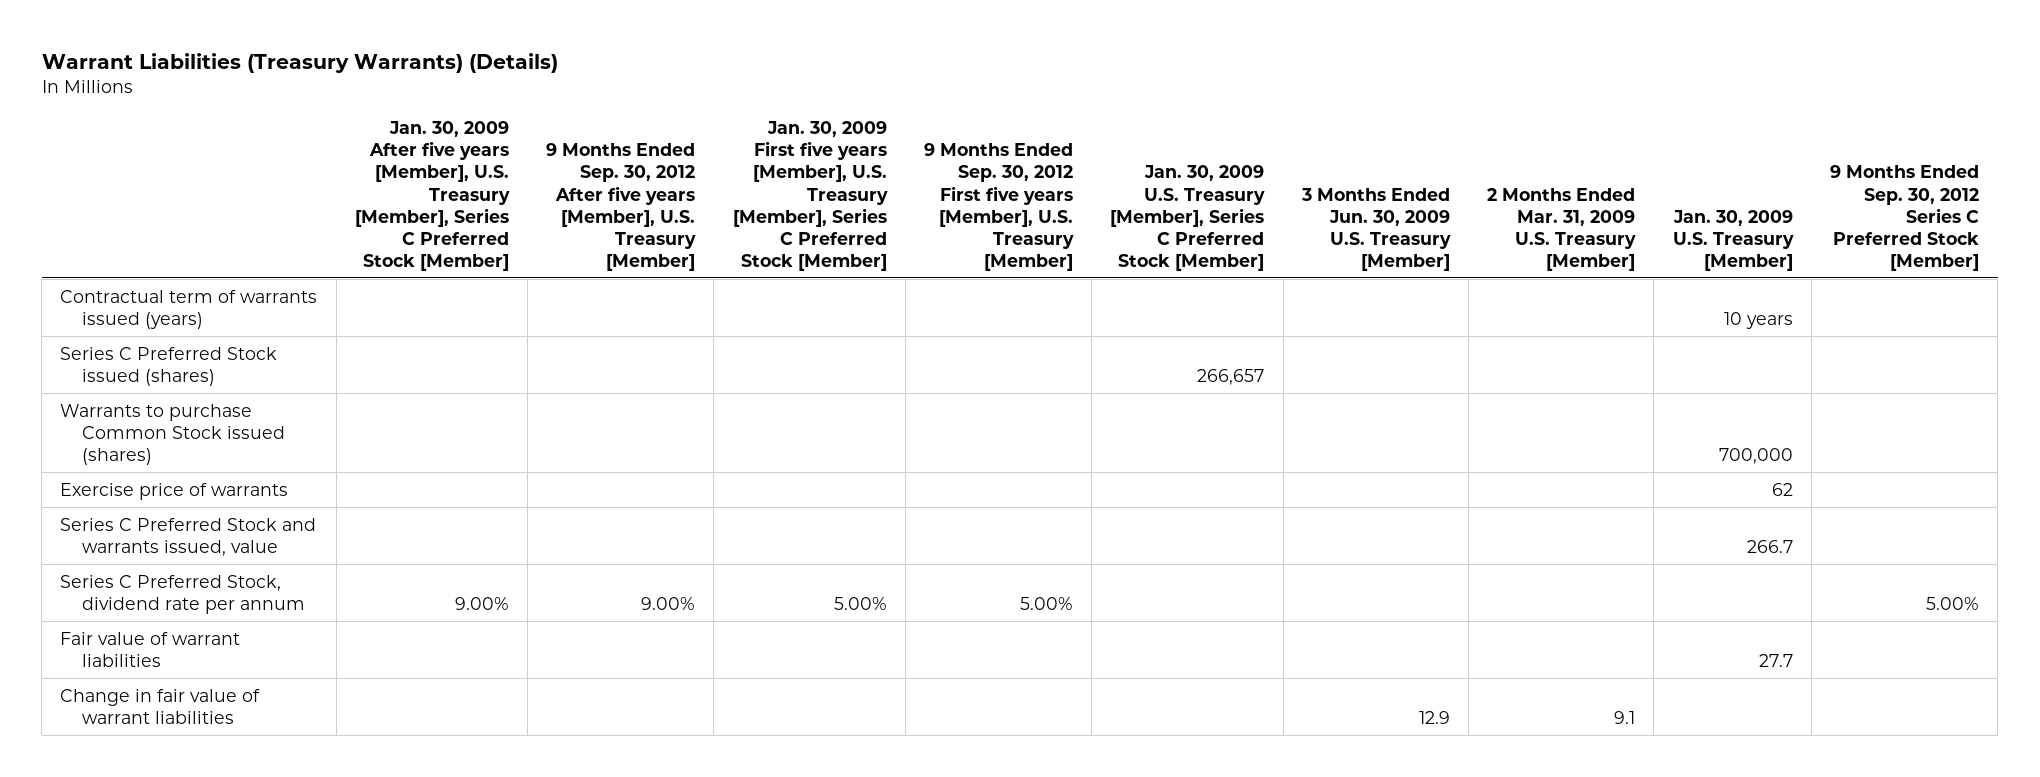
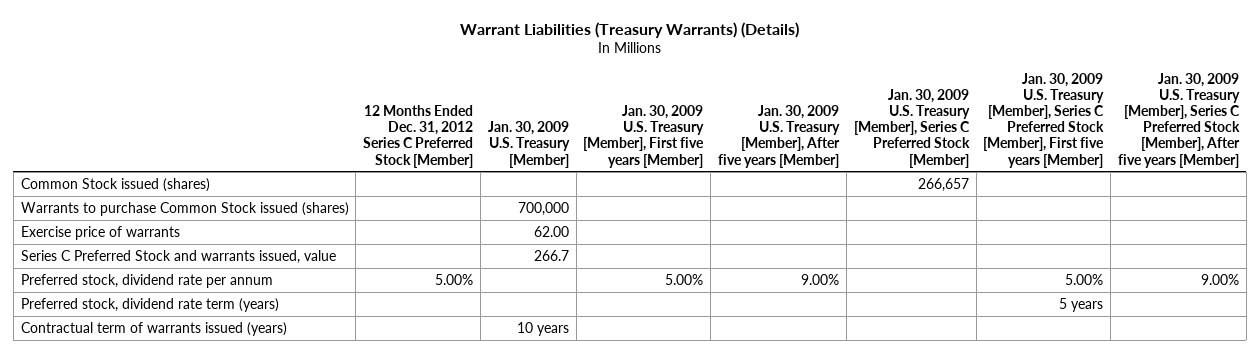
- | Jan. 30, 2009 After five years [Member], U.S. Treasury [Member], Series C Preferred Stock [Member] | 9 Months Ended Sep. 30, 2012 After five years [Member], U.S. Treasury [Member] | Jan. 30, 2009 First five years [Member], U.S. Treasury [Member], Series C Preferred Stock [Member] | 9 Months Ended Sep. 30, 2012 First five years [Member], U.S. Treasury [Member] | Jan. 30, 2009 U.S. Treasury [Member], Series C Preferred Stock [Member] | 3 Months Ended Jun. 30, 2009 U.S. Treasury [Member] | 2 Months Ended Mar. 31, 2009 U.S. Treasury [Member] | Jan. 30, 2009 U.S. Treasury [Member] | 9 Months Ended Sep. 30, 2012 Series C Preferred Stock [Member]
+ | 12 Months Ended Dec. 31, 2012 Series C Preferred Stock [Member] | Jan. 30, 2009 U.S. Treasury [Member] | Jan. 30, 2009 U.S. Treasury [Member], First five years [Member] | Jan. 30, 2009 U.S. Treasury [Member], After five years [Member] | Jan. 30, 2009 U.S. Treasury [Member], Series C Preferred Stock [Member] | Jan. 30, 2009 U.S. Treasury [Member], Series C Preferred Stock [Member], First five years [Member] | Jan. 30, 2009 U.S. Treasury [Member], Series C Preferred Stock [Member], After five years [Member]
- Series C Preferred Stock issued (shares) | | | | | 266,657 | | | |
+ Common Stock issued (shares) | | | | | 266,657 | |
- Exercise price of warrants | | | | | | | | 62 |
+ Exercise price of warrants | | 62.00 | | | | |
- Series C Preferred Stock, dividend rate per annum | 9.00% | 9.00% | 5.00% | 5.00% | | | | | 5.00%
- Fair value of warrant liabilities | | | | | | | | 27.7 |
- Change in fair value of warrant liabilities | | | | | | 12.9 | 9.1 | |
+ Preferred stock, dividend rate per annum | 5.00% | | 5.00% | 9.00% | | 5.00% | 9.00%
+ Preferred stock, dividend rate term (years) | | | | | | 5 years |
moved down: Contractual term of warrants issued (years) | | 10 years | | | | |

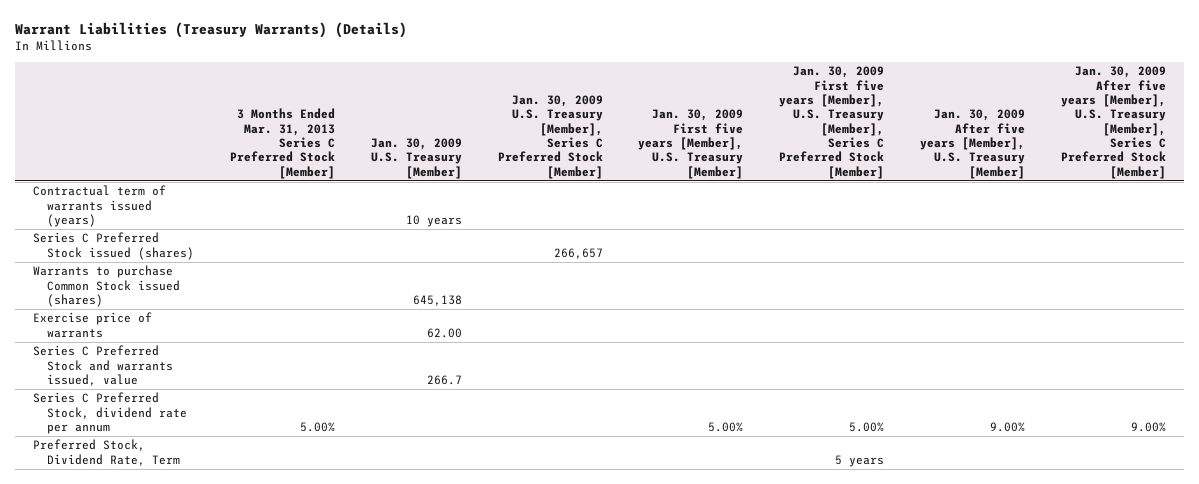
- | 12 Months Ended Dec. 31, 2012 Series C Preferred Stock [Member] | Jan. 30, 2009 U.S. Treasury [Member] | Jan. 30, 2009 U.S. Treasury [Member], First five years [Member] | Jan. 30, 2009 U.S. Treasury [Member], After five years [Member] | Jan. 30, 2009 U.S. Treasury [Member], Series C Preferred Stock [Member] | Jan. 30, 2009 U.S. Treasury [Member], Series C Preferred Stock [Member], First five years [Member] | Jan. 30, 2009 U.S. Treasury [Member], Series C Preferred Stock [Member], After five years [Member]
+ | 3 Months Ended Mar. 31, 2013 Series C Preferred Stock [Member] | Jan. 30, 2009 U.S. Treasury [Member] | Jan. 30, 2009 U.S. Treasury [Member], Series C Preferred Stock [Member] | Jan. 30, 2009 First five years [Member], U.S. Treasury [Member] | Jan. 30, 2009 First five years [Member], U.S. Treasury [Member], Series C Preferred Stock [Member] | Jan. 30, 2009 After five years [Member], U.S. Treasury [Member] | Jan. 30, 2009 After five years [Member], U.S. Treasury [Member], Series C Preferred Stock [Member]
- Common Stock issued (shares) | | | | | 266,657 | |
- Warrants to purchase Common Stock issued (shares) | | 700,000 | | | | |
moved up: Contractual term of warrants issued (years) | | 10 years | | | | |
+ Series C Preferred Stock issued (shares) | | | 266,657 | | | |
+ Warrants to purchase Common Stock issued (shares) | | 645,138 | | | | |
- Preferred stock, dividend rate per annum | 5.00% | | 5.00% | 9.00% | | 5.00% | 9.00%
- Preferred stock, dividend rate term (years) | | | | | | 5 years |
+ Series C Preferred Stock, dividend rate per annum | 5.00% | | | 5.00% | 5.00% | 9.00% | 9.00%
+ Preferred Stock, Dividend Rate, Term | | | | | 5 years | |

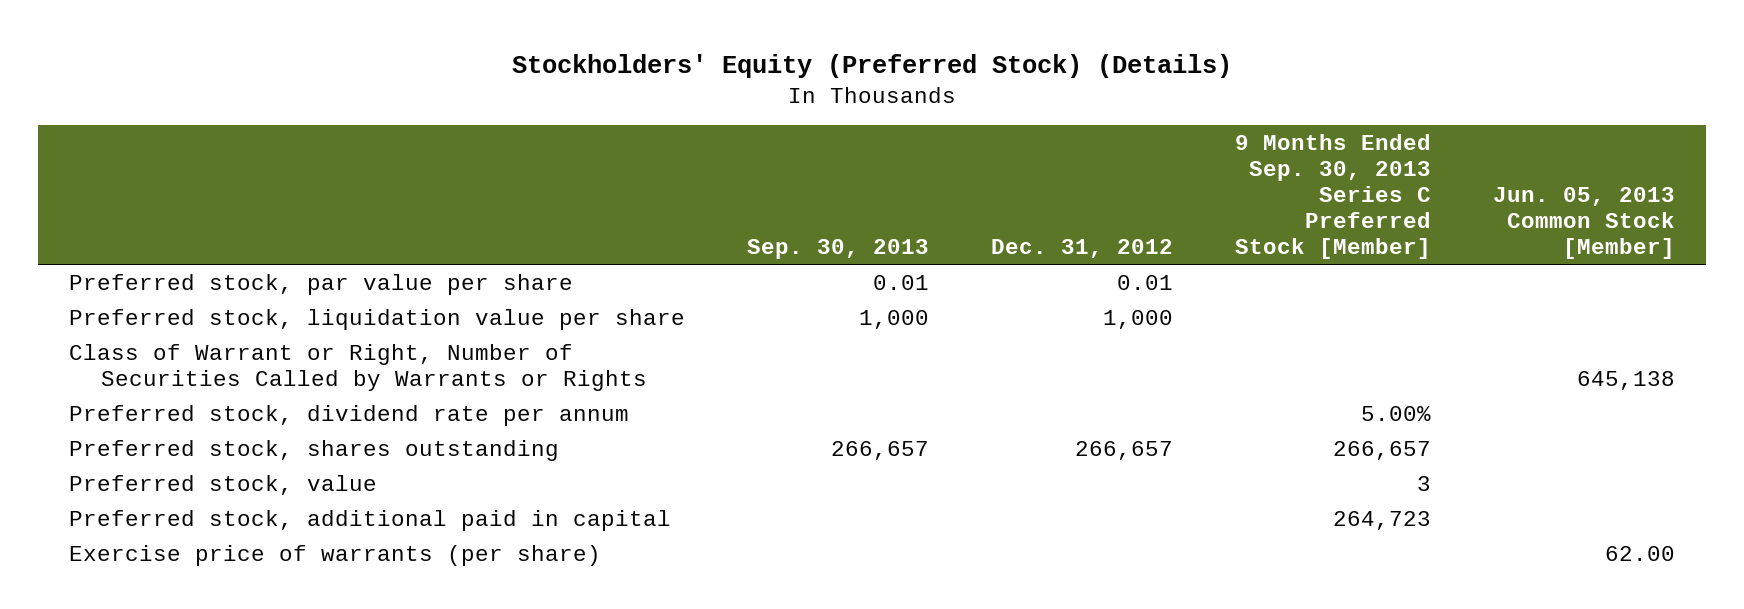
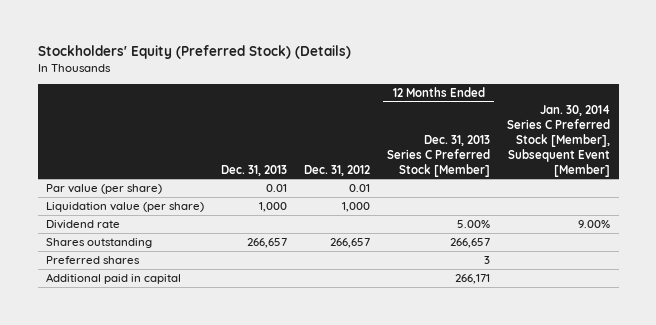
- | Sep. 30, 2013 | Dec. 31, 2012 | 9 Months Ended Sep. 30, 2013 Series C Preferred Stock [Member] | Jun. 05, 2013 Common Stock [Member]
+ | Dec. 31, 2013 | Dec. 31, 2012 | 12 Months Ended Dec. 31, 2013 Series C Preferred Stock [Member] | Jan. 30, 2014 Series C Preferred Stock [Member], Subsequent Event [Member]
- Preferred stock, par value per share | 0.01 | 0.01 | |
- Preferred stock, liquidation value per share | 1,000 | 1,000 | |
- Class of Warrant or Right, Number of Securities Called by Warrants or Rights | | | | 645,138
- Preferred stock, dividend rate per annum | | | 5.00% |
- Preferred stock, shares outstanding | 266,657 | 266,657 | 266,657 |
- Preferred stock, value | | | 3 |
- Preferred stock, additional paid in capital | | | 264,723 |
- Exercise price of warrants (per share) | | | | 62.00
+ Par value (per share) | 0.01 | 0.01 | |
+ Liquidation value (per share) | 1,000 | 1,000 | |
+ Dividend rate | | | 5.00% | 9.00%
+ Shares outstanding | 266,657 | 266,657 | 266,657 |
+ Preferred shares | | | 3 |
+ Additional paid in capital | | | 266,171 |

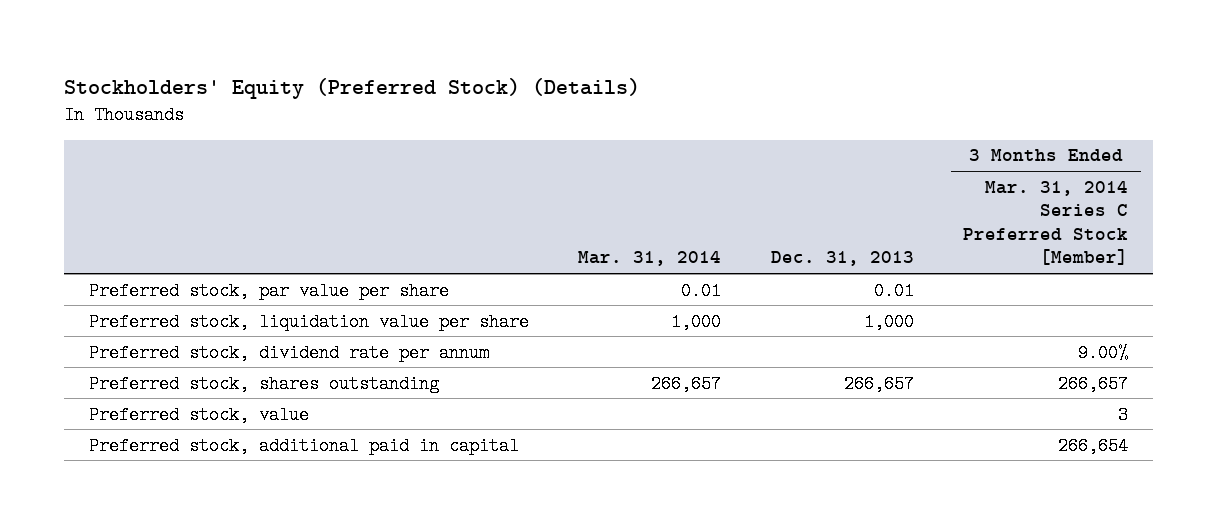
- | Dec. 31, 2013 | Dec. 31, 2012 | 12 Months Ended Dec. 31, 2013 Series C Preferred Stock [Member] | Jan. 30, 2014 Series C Preferred Stock [Member], Subsequent Event [Member]
+ | Mar. 31, 2014 | Dec. 31, 2013 | 3 Months Ended Mar. 31, 2014 Series C Preferred Stock [Member]
- Par value (per share) | 0.01 | 0.01 | |
- Liquidation value (per share) | 1,000 | 1,000 | |
- Dividend rate | | | 5.00% | 9.00%
- Shares outstanding | 266,657 | 266,657 | 266,657 |
- Preferred shares | | | 3 |
- Additional paid in capital | | | 266,171 |
+ Preferred stock, par value per share | 0.01 | 0.01 |
+ Preferred stock, liquidation value per share | 1,000 | 1,000 |
+ Preferred stock, dividend rate per annum | | | 9.00%
+ Preferred stock, shares outstanding | 266,657 | 266,657 | 266,657
+ Preferred stock, value | | | 3
+ Preferred stock, additional paid in capital | | | 266,654

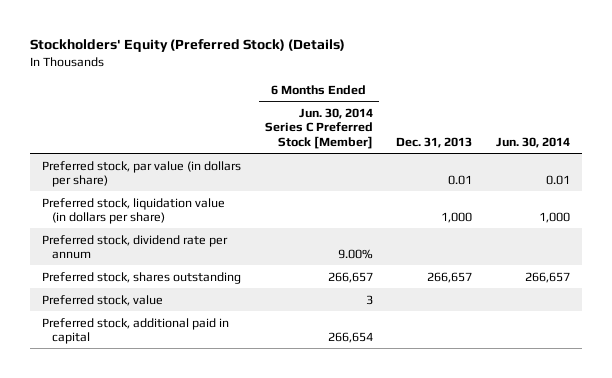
- | Mar. 31, 2014 | Dec. 31, 2013 | 3 Months Ended Mar. 31, 2014 Series C Preferred Stock [Member]
+ | 6 Months Ended Jun. 30, 2014 Series C Preferred Stock [Member] | Dec. 31, 2013 | Jun. 30, 2014
- Preferred stock, par value per share | 0.01 | 0.01 |
- Preferred stock, liquidation value per share | 1,000 | 1,000 |
+ Preferred stock, par value (in dollars per share) | | 0.01 | 0.01
+ Preferred stock, liquidation value (in dollars per share) | | 1,000 | 1,000

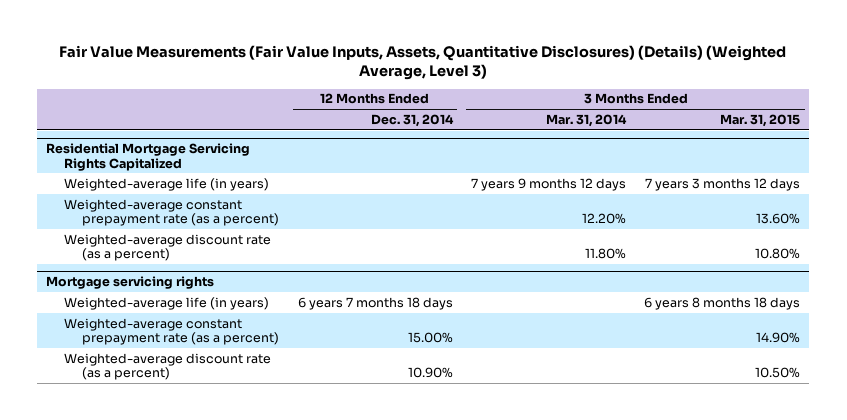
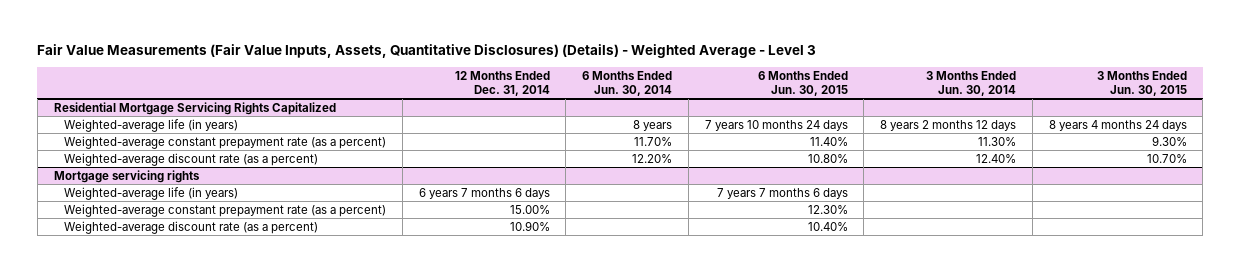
- Fair Value Measurements (Fair Value Inputs, Assets, Quantitative Disclosures) (Details) (Weighted Average, Level 3)
+ Fair Value Measurements (Fair Value Inputs, Assets, Quantitative Disclosures) (Details) - Weighted Average - Level 3
- | 12 Months Ended Dec. 31, 2014 | 3 Months Ended Mar. 31, 2014 | 3 Months Ended Mar. 31, 2015
+ | 12 Months Ended Dec. 31, 2014 | 6 Months Ended Jun. 30, 2014 | 6 Months Ended Jun. 30, 2015 | 3 Months Ended Jun. 30, 2014 | 3 Months Ended Jun. 30, 2015
@ Mortgage servicing rights
- Weighted-average life (in years) | 6 years 7 months 18 days | | 6 years 8 months 18 days
+ Weighted-average life (in years) | 6 years 7 months 6 days | | 7 years 7 months 6 days | |

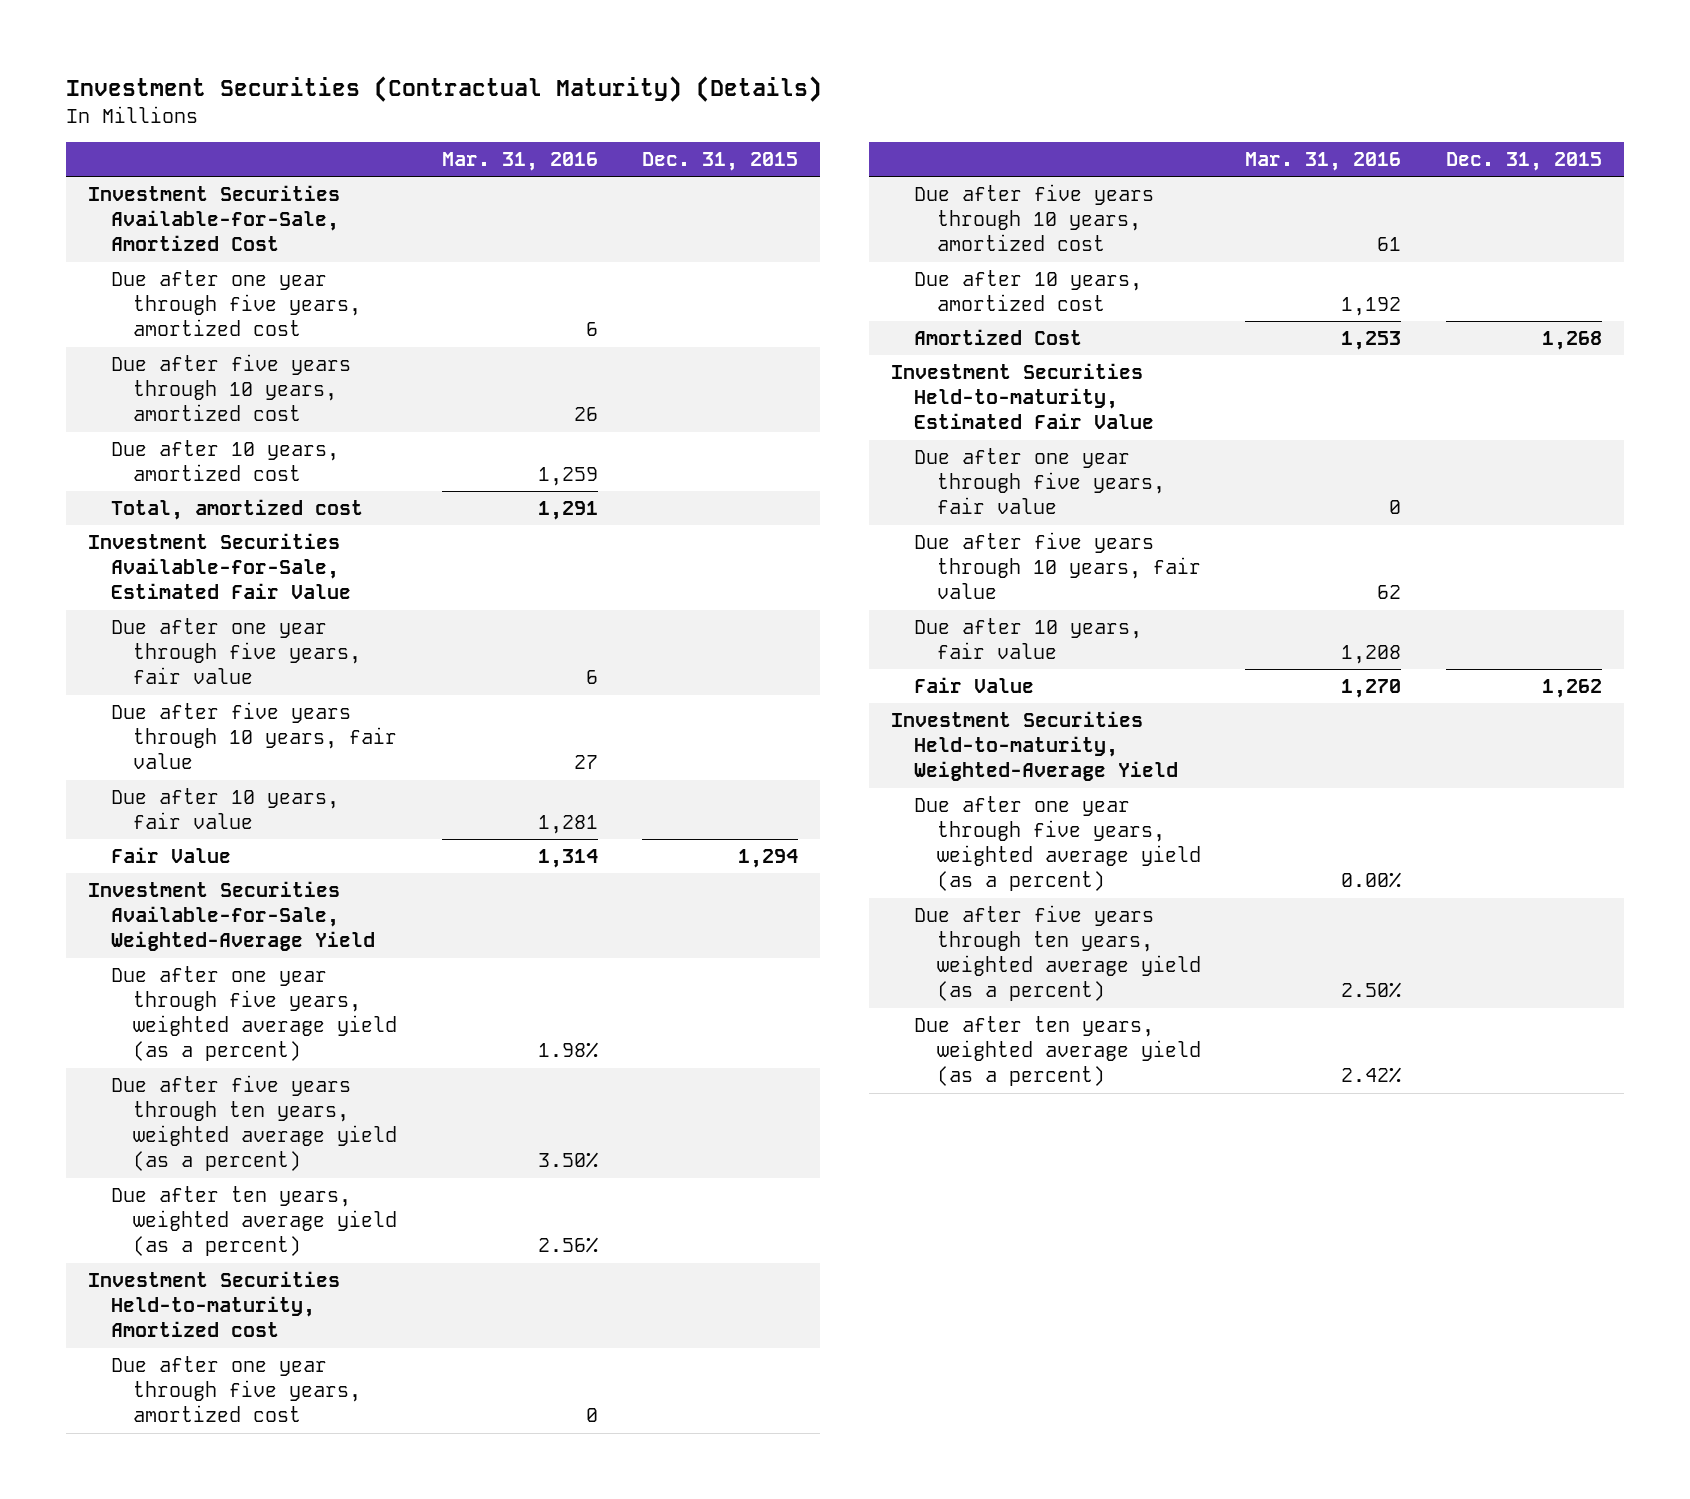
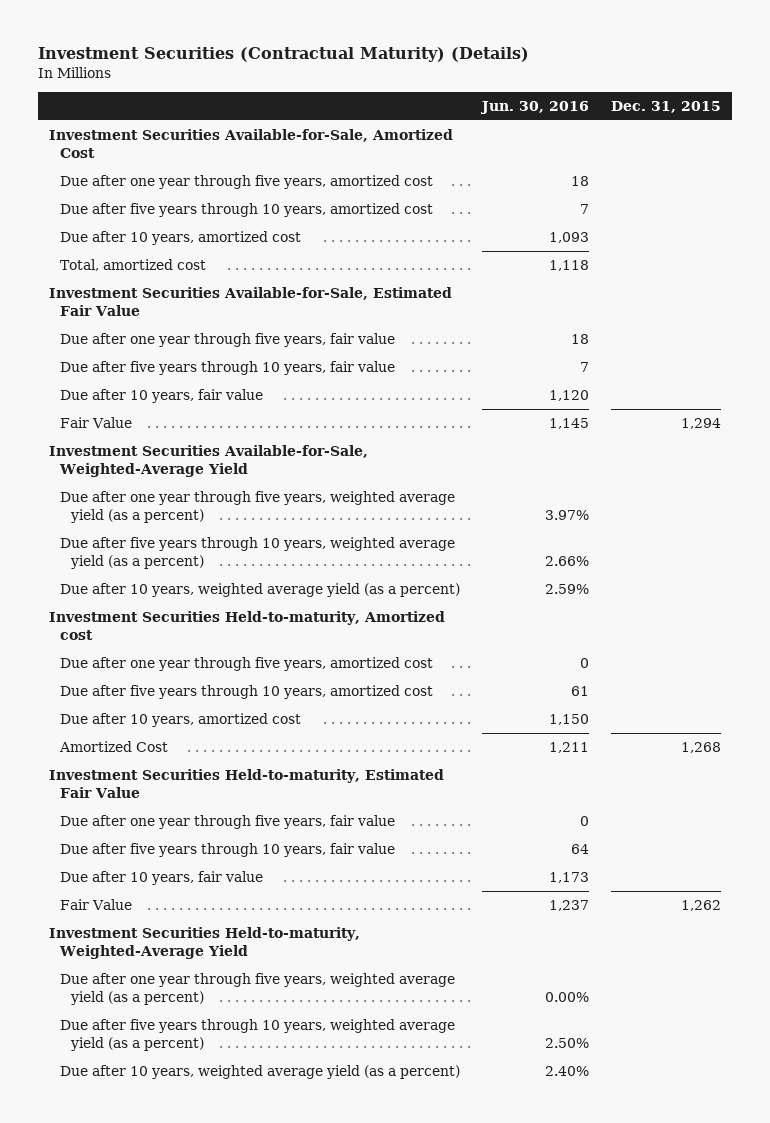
- | Mar. 31, 2016 | Dec. 31, 2015
+ | Jun. 30, 2016 | Dec. 31, 2015
- Due after five years through ten years, weighted average yield (as a percent) | 3.50% |
- Due after ten years, weighted average yield (as a percent) | 2.56% |
+ Due after five years through 10 years, weighted average yield (as a percent) | 2.66% |
+ Due after 10 years, weighted average yield (as a percent) | 2.59% |
- Due after five years through ten years, weighted average yield (as a percent) | 2.50% |
- Due after ten years, weighted average yield (as a percent) | 2.42% |
+ Due after five years through 10 years, weighted average yield (as a percent) | 2.50% |
+ Due after 10 years, weighted average yield (as a percent) | 2.40% |

